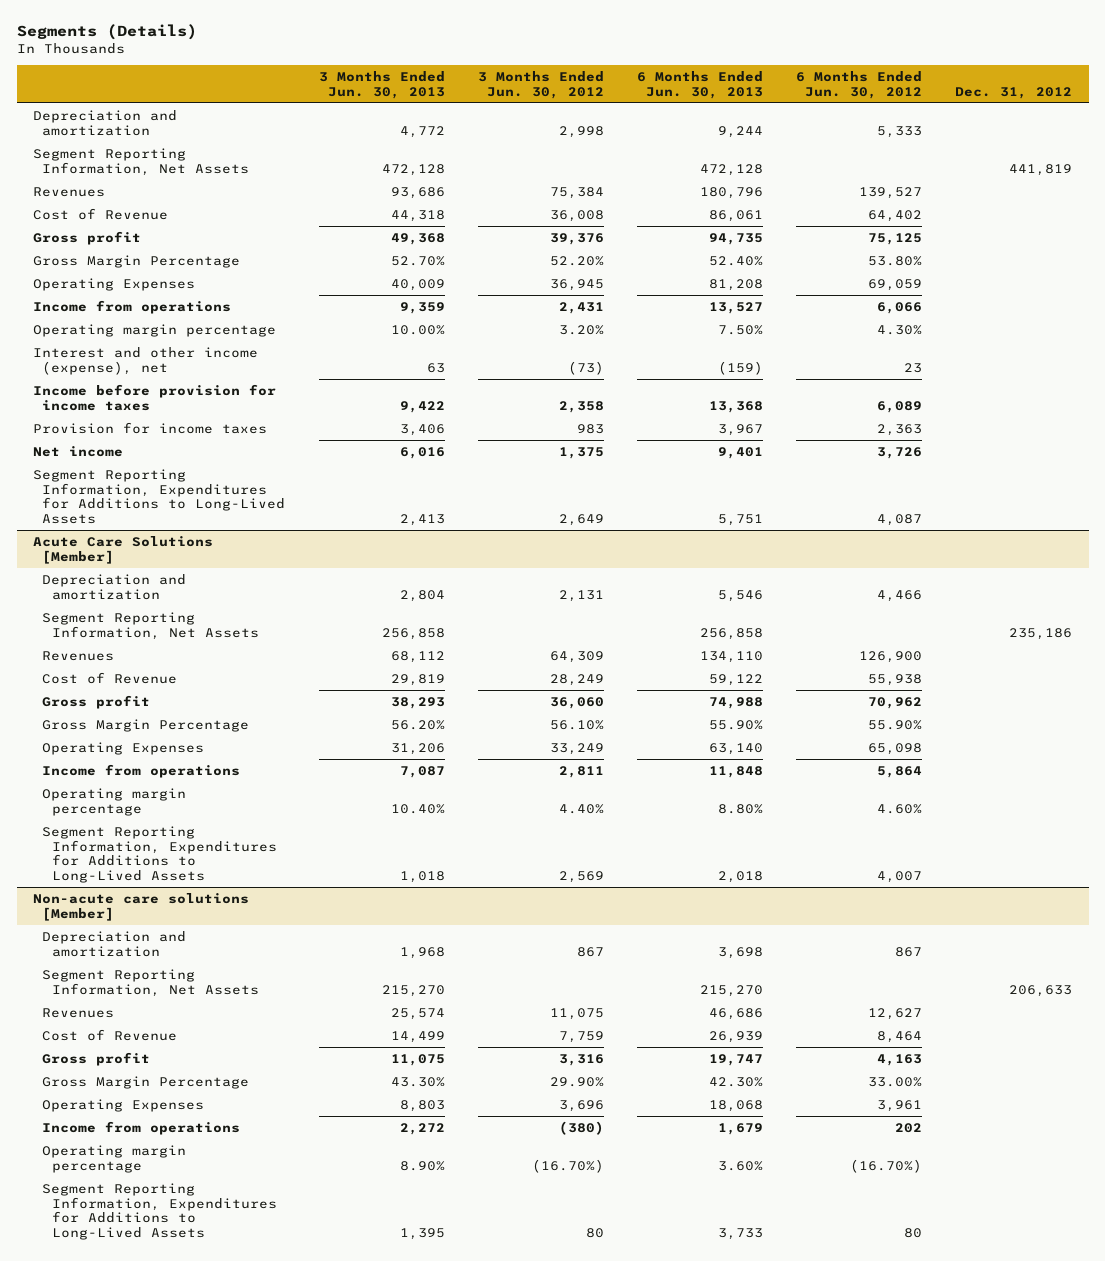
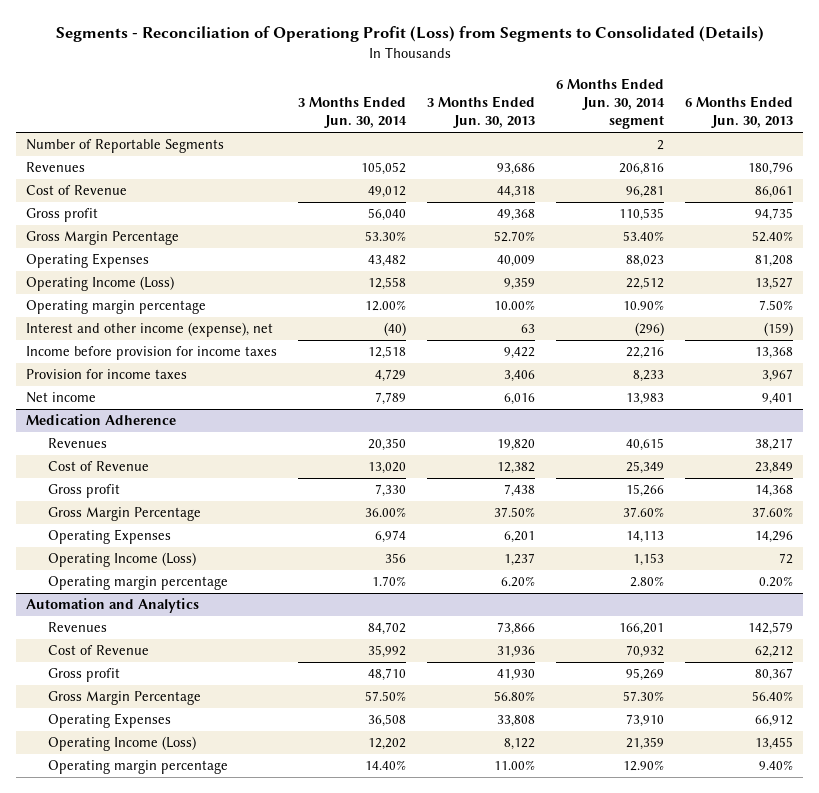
- Segments (Details)
+ Segments - Reconciliation of Operationg Profit (Loss) from Segments to Consolidated (Details)
- | 3 Months Ended Jun. 30, 2013 | 3 Months Ended Jun. 30, 2012 | 6 Months Ended Jun. 30, 2013 | 6 Months Ended Jun. 30, 2012 | Dec. 31, 2012
+ | 3 Months Ended Jun. 30, 2014 | 3 Months Ended Jun. 30, 2013 | 6 Months Ended Jun. 30, 2014 segment | 6 Months Ended Jun. 30, 2013
- Depreciation and amortization | 4,772 | 2,998 | 9,244 | 5,333 |
- Segment Reporting Information, Net Assets | 472,128 | | 472,128 | | 441,819
+ Number of Reportable Segments | | | 2 |
- Income from operations | 9,359 | 2,431 | 13,527 | 6,066 |
+ Operating Income (Loss) | 12,558 | 9,359 | 22,512 | 13,527
- Segment Reporting Information, Expenditures for Additions to Long-Lived Assets | 2,413 | 2,649 | 5,751 | 4,087 |
- Acute Care Solutions [Member]
- Depreciation and amortization | 2,804 | 2,131 | 5,546 | 4,466 |
- Segment Reporting Information, Net Assets | 256,858 | | 256,858 | | 235,186
- Revenues | 68,112 | 64,309 | 134,110 | 126,900 |
- Cost of Revenue | 29,819 | 28,249 | 59,122 | 55,938 |
- Gross profit | 38,293 | 36,060 | 74,988 | 70,962 |
- Gross Margin Percentage | 56.20% | 56.10% | 55.90% | 55.90% |
- Operating Expenses | 31,206 | 33,249 | 63,140 | 65,098 |
- Income from operations | 7,087 | 2,811 | 11,848 | 5,864 |
- Operating margin percentage | 10.40% | 4.40% | 8.80% | 4.60% |
- Segment Reporting Information, Expenditures for Additions to Long-Lived Assets | 1,018 | 2,569 | 2,018 | 4,007 |
- Non-acute care solutions [Member]
- Depreciation and amortization | 1,968 | 867 | 3,698 | 867 |
- Segment Reporting Information, Net Assets | 215,270 | | 215,270 | | 206,633
- Revenues | 25,574 | 11,075 | 46,686 | 12,627 |
- Cost of Revenue | 14,499 | 7,759 | 26,939 | 8,464 |
- Gross profit | 11,075 | 3,316 | 19,747 | 4,163 |
- Gross Margin Percentage | 43.30% | 29.90% | 42.30% | 33.00% |
- Operating Expenses | 8,803 | 3,696 | 18,068 | 3,961 |
- Income from operations | 2,272 | (380) | 1,679 | 202 |
- Operating margin percentage | 8.90% | (16.70%) | 3.60% | (16.70%) |
- Segment Reporting Information, Expenditures for Additions to Long-Lived Assets | 1,395 | 80 | 3,733 | 80 |
+ Medication Adherence
+ Revenues | 20,350 | 19,820 | 40,615 | 38,217
+ Cost of Revenue | 13,020 | 12,382 | 25,349 | 23,849
+ Gross profit | 7,330 | 7,438 | 15,266 | 14,368
+ Gross Margin Percentage | 36.00% | 37.50% | 37.60% | 37.60%
+ Operating Expenses | 6,974 | 6,201 | 14,113 | 14,296
+ Operating Income (Loss) | 356 | 1,237 | 1,153 | 72
+ Operating margin percentage | 1.70% | 6.20% | 2.80% | 0.20%
+ Automation and Analytics
+ Revenues | 84,702 | 73,866 | 166,201 | 142,579
+ Cost of Revenue | 35,992 | 31,936 | 70,932 | 62,212
+ Gross profit | 48,710 | 41,930 | 95,269 | 80,367
+ Gross Margin Percentage | 57.50% | 56.80% | 57.30% | 56.40%
+ Operating Expenses | 36,508 | 33,808 | 73,910 | 66,912
+ Operating Income (Loss) | 12,202 | 8,122 | 21,359 | 13,455
+ Operating margin percentage | 14.40% | 11.00% | 12.90% | 9.40%

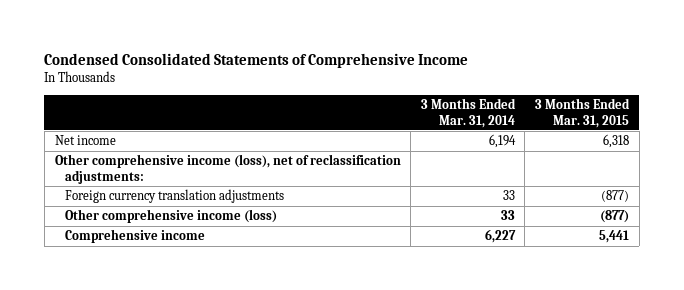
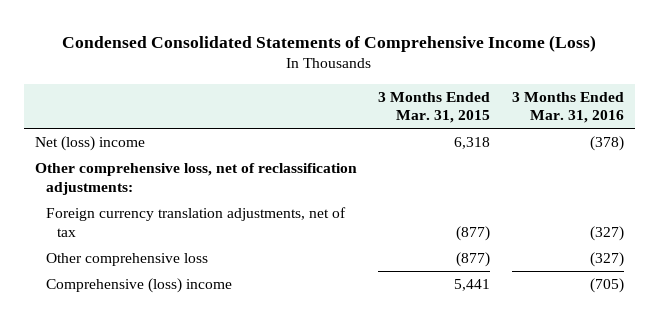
- Condensed Consolidated Statements of Comprehensive Income
+ Condensed Consolidated Statements of Comprehensive Income (Loss)
- | 3 Months Ended Mar. 31, 2014 | 3 Months Ended Mar. 31, 2015
+ | 3 Months Ended Mar. 31, 2015 | 3 Months Ended Mar. 31, 2016
- Net income | 6,194 | 6,318
- Other comprehensive income (loss), net of reclassification adjustments:
- Foreign currency translation adjustments | 33 | (877)
- Other comprehensive income (loss) | 33 | (877)
- Comprehensive income | 6,227 | 5,441
+ Net (loss) income | 6,318 | (378)
+ Other comprehensive loss, net of reclassification adjustments:
+ Foreign currency translation adjustments, net of tax | (877) | (327)
+ Other comprehensive loss | (877) | (327)
+ Comprehensive (loss) income | 5,441 | (705)

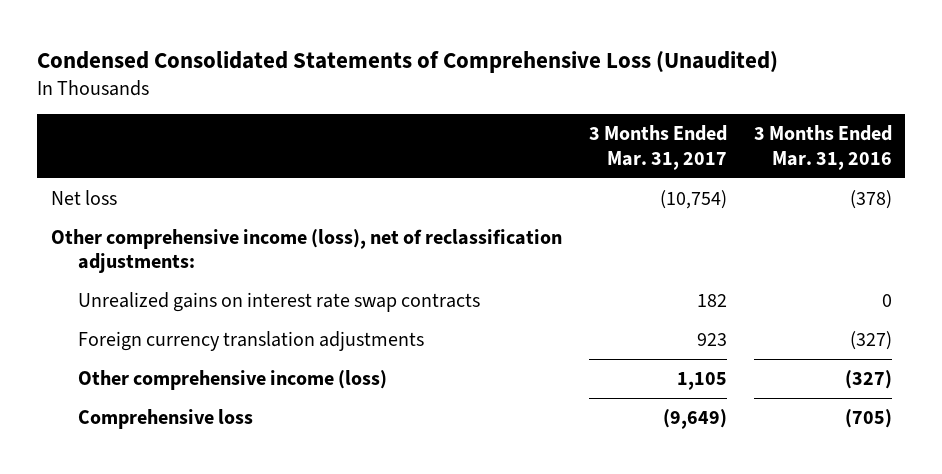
- Condensed Consolidated Statements of Comprehensive Income (Loss)
+ Condensed Consolidated Statements of Comprehensive Loss (Unaudited)
- | 3 Months Ended Mar. 31, 2015 | 3 Months Ended Mar. 31, 2016
+ | 3 Months Ended Mar. 31, 2017 | 3 Months Ended Mar. 31, 2016
- Net (loss) income | 6,318 | (378)
- Other comprehensive loss, net of reclassification adjustments:
- Foreign currency translation adjustments, net of tax | (877) | (327)
- Other comprehensive loss | (877) | (327)
- Comprehensive (loss) income | 5,441 | (705)
+ Net loss | (10,754) | (378)
+ Other comprehensive income (loss), net of reclassification adjustments:
+ Unrealized gains on interest rate swap contracts | 182 | 0
+ Foreign currency translation adjustments | 923 | (327)
+ Other comprehensive income (loss) | 1,105 | (327)
+ Comprehensive loss | (9,649) | (705)

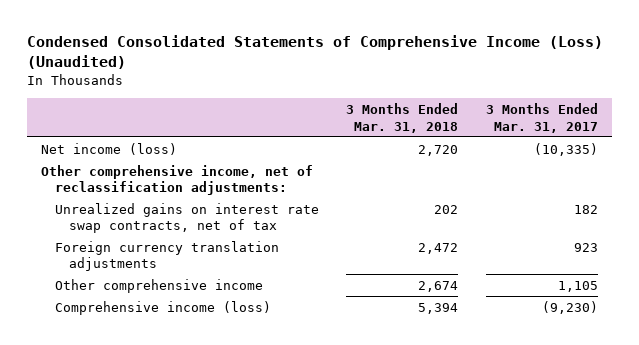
- Condensed Consolidated Statements of Comprehensive Loss (Unaudited)
+ Condensed Consolidated Statements of Comprehensive Income (Loss) (Unaudited)
- | 3 Months Ended Mar. 31, 2017 | 3 Months Ended Mar. 31, 2016
+ | 3 Months Ended Mar. 31, 2018 | 3 Months Ended Mar. 31, 2017
- Net loss | (10,754) | (378)
- Other comprehensive income (loss), net of reclassification adjustments:
- Unrealized gains on interest rate swap contracts | 182 | 0
+ Net income (loss) | 2,720 | (10,335)
+ Other comprehensive income, net of reclassification adjustments:
+ Unrealized gains on interest rate swap contracts, net of tax | 202 | 182
- Other comprehensive income (loss) | 1,105 | (327)
- Comprehensive loss | (9,649) | (705)
+ Other comprehensive income | 2,674 | 1,105
+ Comprehensive income (loss) | 5,394 | (9,230)

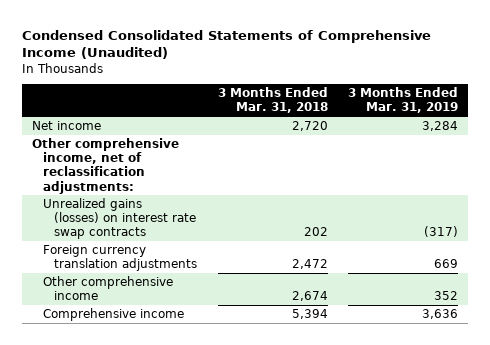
- Condensed Consolidated Statements of Comprehensive Income (Loss) (Unaudited)
+ Condensed Consolidated Statements of Comprehensive Income (Unaudited)
- | 3 Months Ended Mar. 31, 2018 | 3 Months Ended Mar. 31, 2017
+ | 3 Months Ended Mar. 31, 2018 | 3 Months Ended Mar. 31, 2019
- Net income (loss) | 2,720 | (10,335)
+ Net income | 2,720 | 3,284
- Unrealized gains on interest rate swap contracts, net of tax | 202 | 182
+ Unrealized gains (losses) on interest rate swap contracts | 202 | (317)
- Comprehensive income (loss) | 5,394 | (9,230)
+ Comprehensive income | 5,394 | 3,636

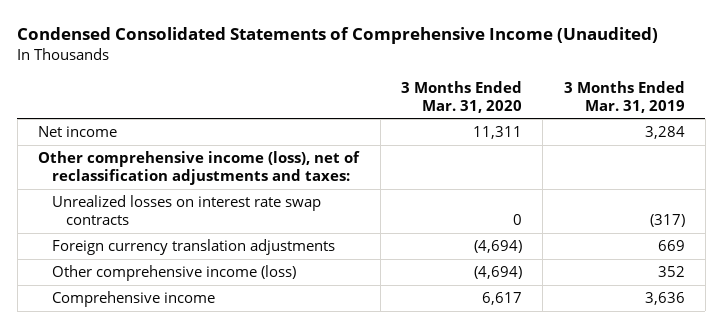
- | 3 Months Ended Mar. 31, 2018 | 3 Months Ended Mar. 31, 2019
+ | 3 Months Ended Mar. 31, 2020 | 3 Months Ended Mar. 31, 2019
- Other comprehensive income, net of reclassification adjustments:
- Unrealized gains (losses) on interest rate swap contracts | 202 | (317)
+ Other comprehensive income (loss), net of reclassification adjustments and taxes:
+ Unrealized losses on interest rate swap contracts | 0 | (317)
- Other comprehensive income | 2,674 | 352
+ Other comprehensive income (loss) | (4,694) | 352

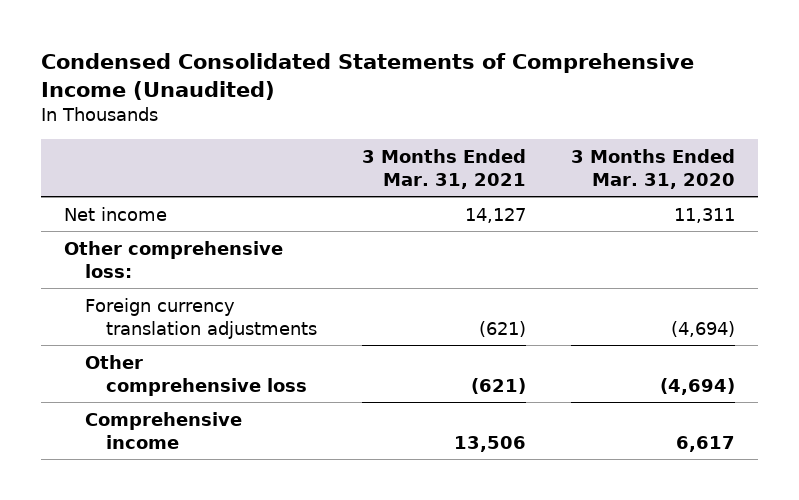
- | 3 Months Ended Mar. 31, 2020 | 3 Months Ended Mar. 31, 2019
+ | 3 Months Ended Mar. 31, 2021 | 3 Months Ended Mar. 31, 2020
- Other comprehensive income (loss), net of reclassification adjustments and taxes:
- Unrealized losses on interest rate swap contracts | 0 | (317)
+ Other comprehensive loss:
- Other comprehensive income (loss) | (4,694) | 352
+ Other comprehensive loss | (621) | (4,694)

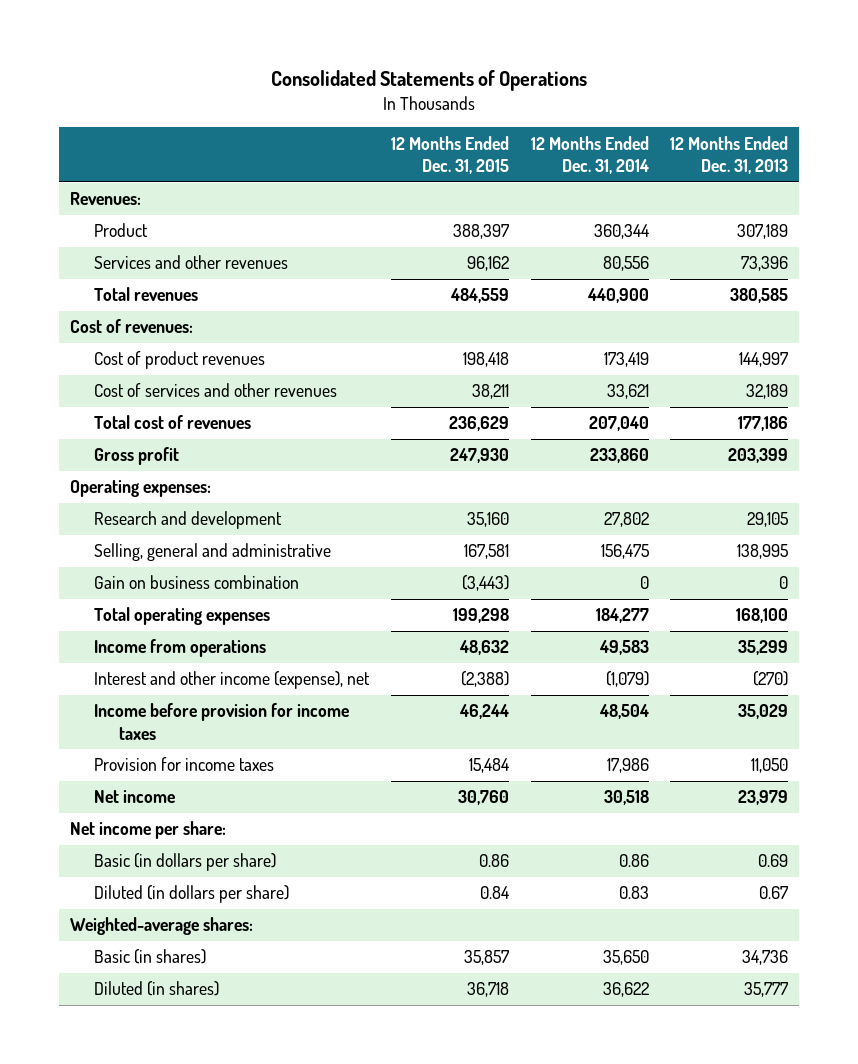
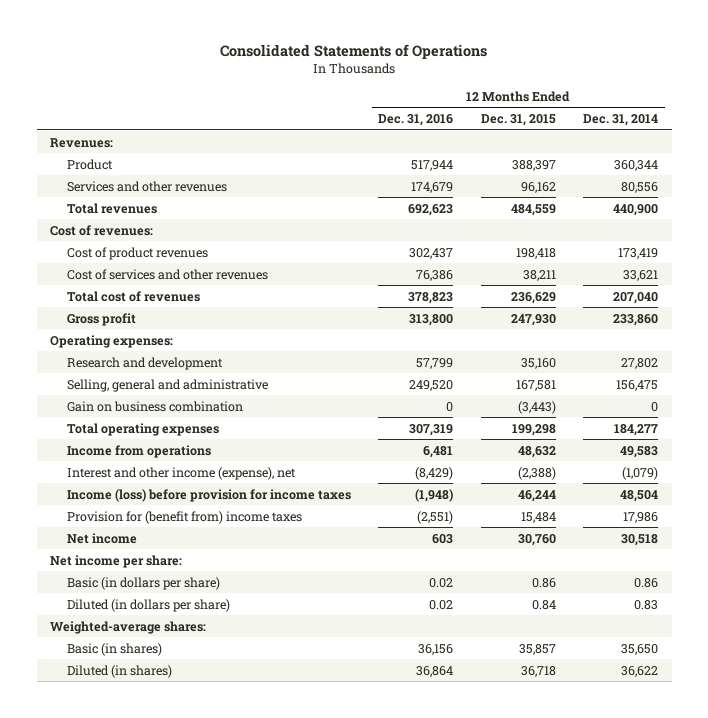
- | 12 Months Ended Dec. 31, 2015 | 12 Months Ended Dec. 31, 2014 | 12 Months Ended Dec. 31, 2013
+ | 12 Months Ended Dec. 31, 2016 | 12 Months Ended Dec. 31, 2015 | 12 Months Ended Dec. 31, 2014
- Income before provision for income taxes | 46,244 | 48,504 | 35,029
- Provision for income taxes | 15,484 | 17,986 | 11,050
+ Income (loss) before provision for income taxes | (1,948) | 46,244 | 48,504
+ Provision for (benefit from) income taxes | (2,551) | 15,484 | 17,986

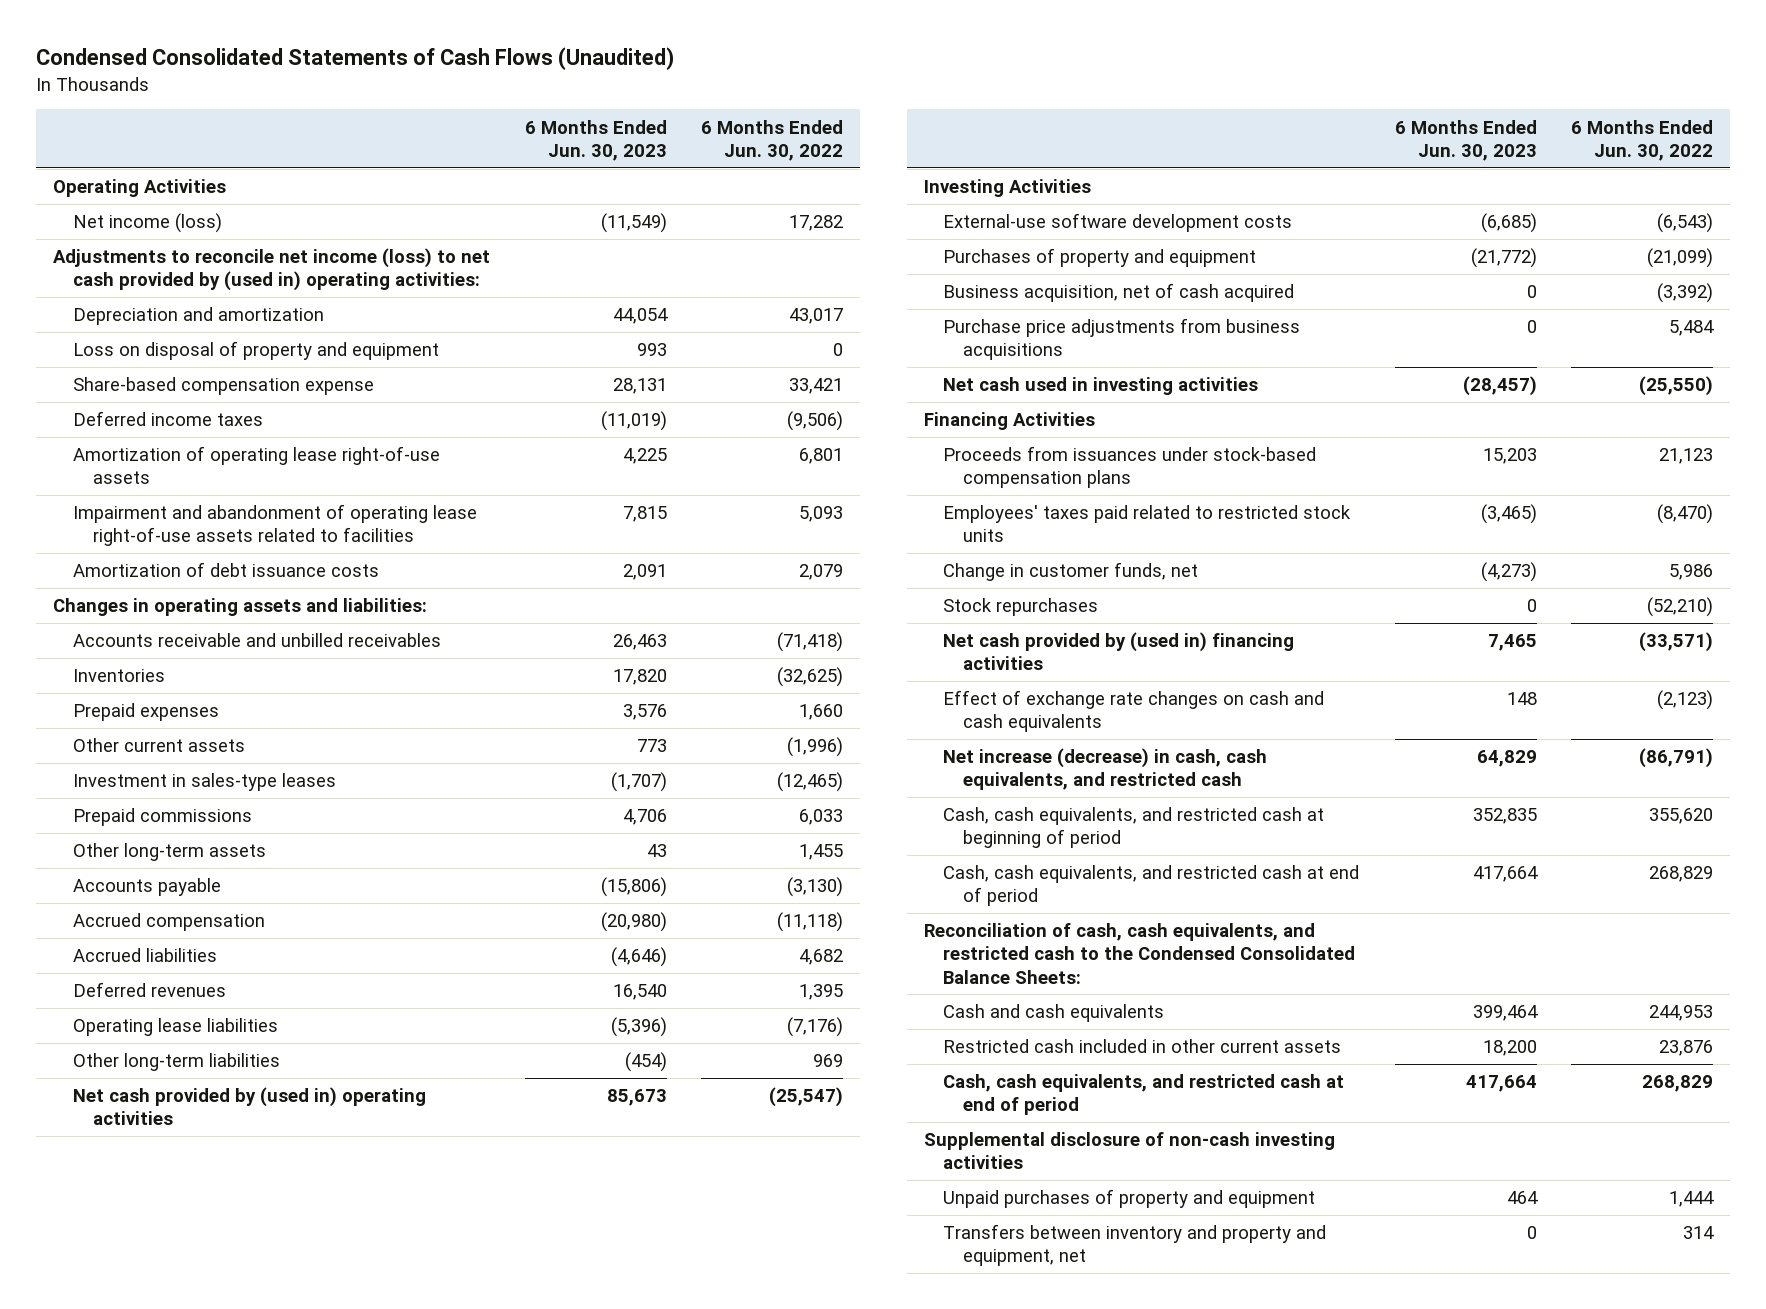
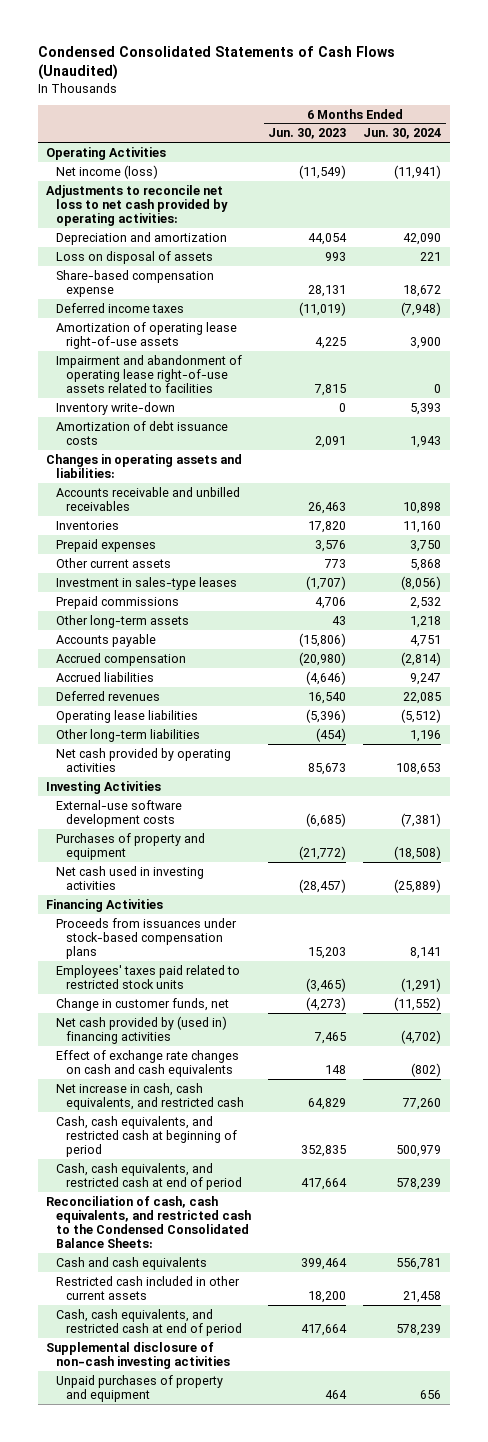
- | 6 Months Ended Jun. 30, 2023 | 6 Months Ended Jun. 30, 2022
+ | 6 Months Ended Jun. 30, 2023 | 6 Months Ended Jun. 30, 2024
- Adjustments to reconcile net income (loss) to net cash provided by (used in) operating activities:
+ Adjustments to reconcile net loss to net cash provided by operating activities:
- Loss on disposal of property and equipment | 993 | 0
+ Loss on disposal of assets | 993 | 221
+ Inventory write-down | 0 | 5,393
- Net cash provided by (used in) operating activities | 85,673 | (25,547)
+ Net cash provided by operating activities | 85,673 | 108,653
- Business acquisition, net of cash acquired | 0 | (3,392)
- Purchase price adjustments from business acquisitions | 0 | 5,484
- Stock repurchases | 0 | (52,210)
- Net increase (decrease) in cash, cash equivalents, and restricted cash | 64,829 | (86,791)
+ Net increase in cash, cash equivalents, and restricted cash | 64,829 | 77,260
- Transfers between inventory and property and equipment, net | 0 | 314

